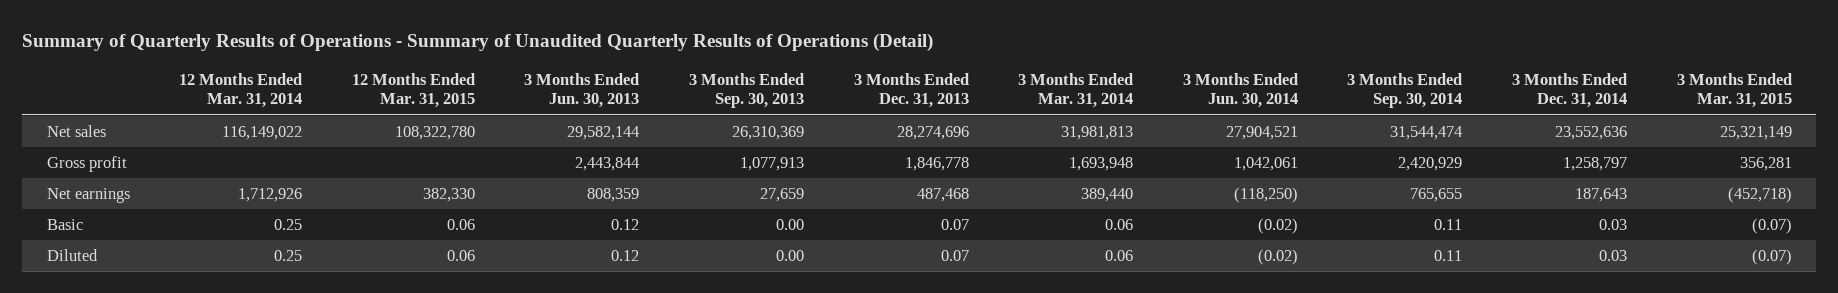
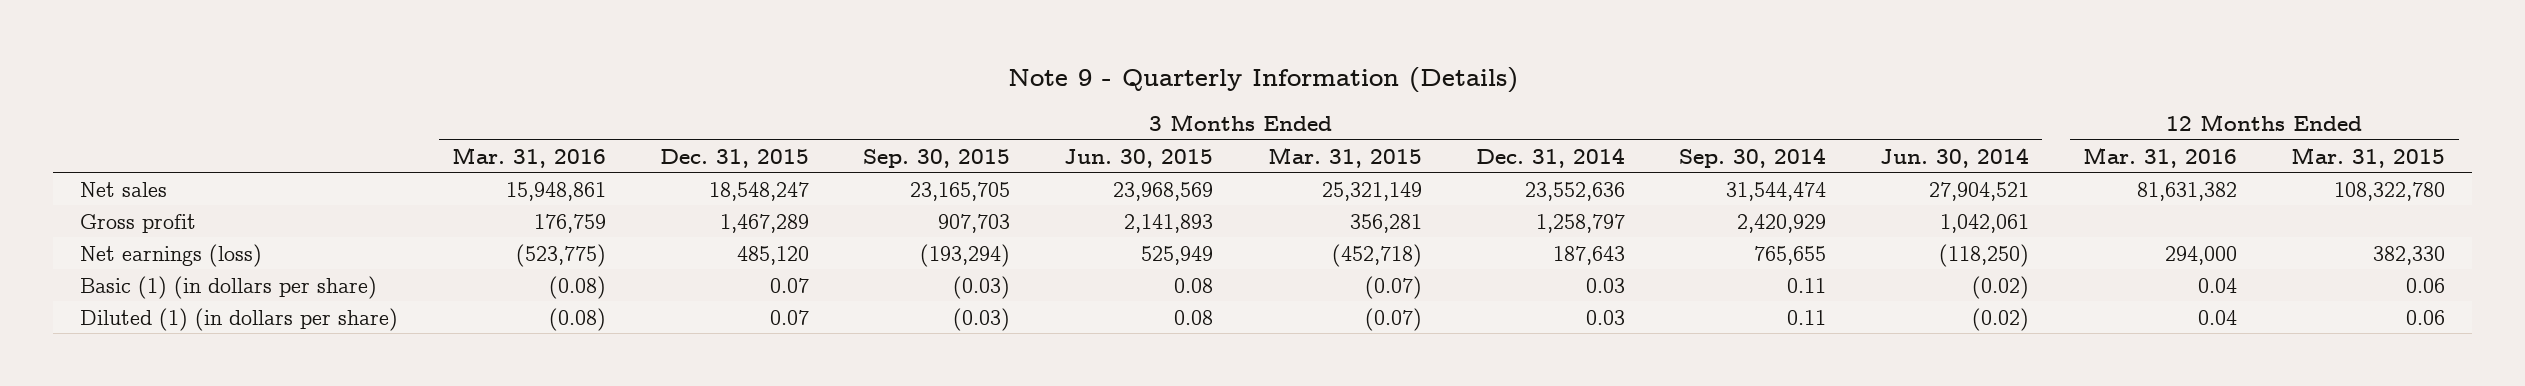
- Summary of Quarterly Results of Operations - Summary of Unaudited Quarterly Results of Operations (Detail)
+ Note 9 - Quarterly Information (Details)
- | 12 Months Ended Mar. 31, 2014 | 12 Months Ended Mar. 31, 2015 | 3 Months Ended Jun. 30, 2013 | 3 Months Ended Sep. 30, 2013 | 3 Months Ended Dec. 31, 2013 | 3 Months Ended Mar. 31, 2014 | 3 Months Ended Jun. 30, 2014 | 3 Months Ended Sep. 30, 2014 | 3 Months Ended Dec. 31, 2014 | 3 Months Ended Mar. 31, 2015
+ | 3 Months Ended Mar. 31, 2016 | 3 Months Ended Dec. 31, 2015 | 3 Months Ended Sep. 30, 2015 | 3 Months Ended Jun. 30, 2015 | 3 Months Ended Mar. 31, 2015 | 3 Months Ended Dec. 31, 2014 | 3 Months Ended Sep. 30, 2014 | 3 Months Ended Jun. 30, 2014 | 12 Months Ended Mar. 31, 2016 | 12 Months Ended Mar. 31, 2015
- Net earnings | 1,712,926 | 382,330 | 808,359 | 27,659 | 487,468 | 389,440 | (118,250) | 765,655 | 187,643 | (452,718)
- Basic | 0.25 | 0.06 | 0.12 | 0.00 | 0.07 | 0.06 | (0.02) | 0.11 | 0.03 | (0.07)
- Diluted | 0.25 | 0.06 | 0.12 | 0.00 | 0.07 | 0.06 | (0.02) | 0.11 | 0.03 | (0.07)
+ Net earnings (loss) | (523,775) | 485,120 | (193,294) | 525,949 | (452,718) | 187,643 | 765,655 | (118,250) | 294,000 | 382,330
+ Basic (1) (in dollars per share) | (0.08) | 0.07 | (0.03) | 0.08 | (0.07) | 0.03 | 0.11 | (0.02) | 0.04 | 0.06
+ Diluted (1) (in dollars per share) | (0.08) | 0.07 | (0.03) | 0.08 | (0.07) | 0.03 | 0.11 | (0.02) | 0.04 | 0.06

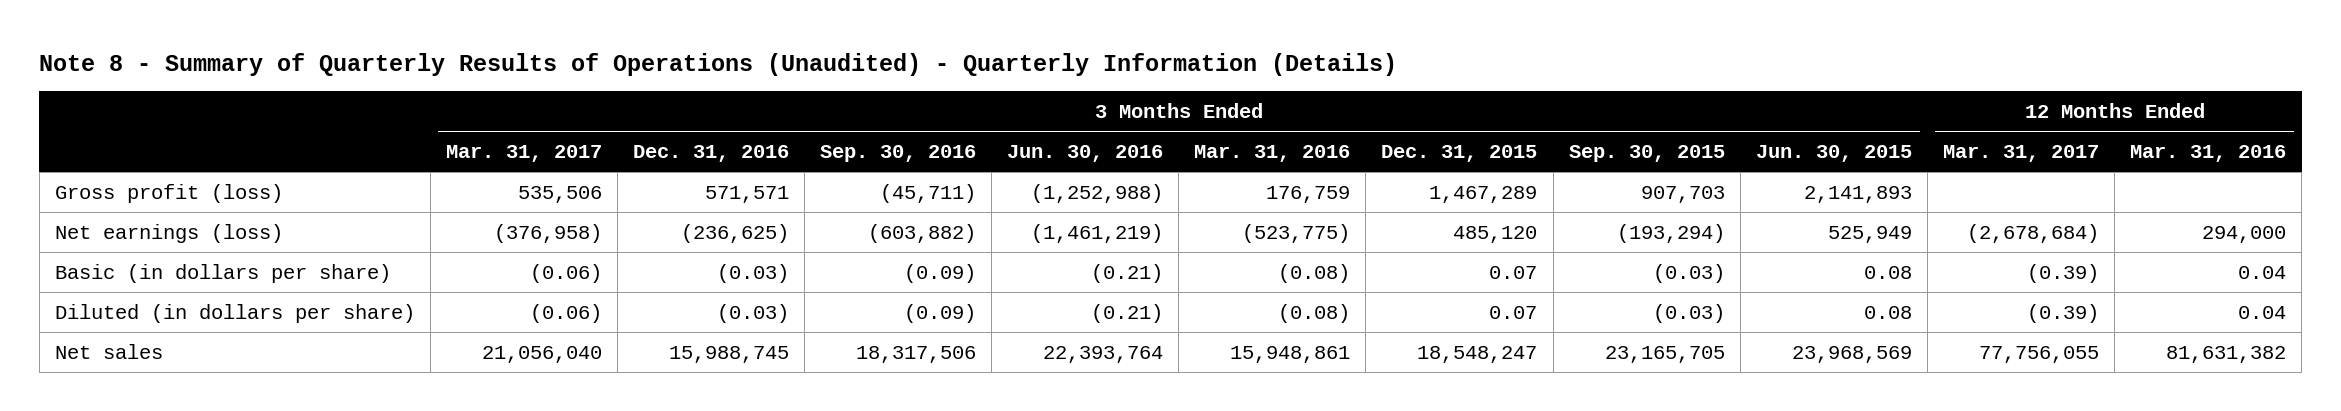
- Note 9 - Quarterly Information (Details)
+ Note 8 - Summary of Quarterly Results of Operations (Unaudited) - Quarterly Information (Details)
- | 3 Months Ended Mar. 31, 2016 | 3 Months Ended Dec. 31, 2015 | 3 Months Ended Sep. 30, 2015 | 3 Months Ended Jun. 30, 2015 | 3 Months Ended Mar. 31, 2015 | 3 Months Ended Dec. 31, 2014 | 3 Months Ended Sep. 30, 2014 | 3 Months Ended Jun. 30, 2014 | 12 Months Ended Mar. 31, 2016 | 12 Months Ended Mar. 31, 2015
+ | 3 Months Ended Mar. 31, 2017 | 3 Months Ended Dec. 31, 2016 | 3 Months Ended Sep. 30, 2016 | 3 Months Ended Jun. 30, 2016 | 3 Months Ended Mar. 31, 2016 | 3 Months Ended Dec. 31, 2015 | 3 Months Ended Sep. 30, 2015 | 3 Months Ended Jun. 30, 2015 | 12 Months Ended Mar. 31, 2017 | 12 Months Ended Mar. 31, 2016
- Gross profit | 176,759 | 1,467,289 | 907,703 | 2,141,893 | 356,281 | 1,258,797 | 2,420,929 | 1,042,061 | |
+ Gross profit (loss) | 535,506 | 571,571 | (45,711) | (1,252,988) | 176,759 | 1,467,289 | 907,703 | 2,141,893 | |
- Basic (1) (in dollars per share) | (0.08) | 0.07 | (0.03) | 0.08 | (0.07) | 0.03 | 0.11 | (0.02) | 0.04 | 0.06
- Diluted (1) (in dollars per share) | (0.08) | 0.07 | (0.03) | 0.08 | (0.07) | 0.03 | 0.11 | (0.02) | 0.04 | 0.06
+ Basic (in dollars per share) | (0.06) | (0.03) | (0.09) | (0.21) | (0.08) | 0.07 | (0.03) | 0.08 | (0.39) | 0.04
+ Diluted (in dollars per share) | (0.06) | (0.03) | (0.09) | (0.21) | (0.08) | 0.07 | (0.03) | 0.08 | (0.39) | 0.04
moved down: Net sales | 21,056,040 | 15,988,745 | 18,317,506 | 22,393,764 | 15,948,861 | 18,548,247 | 23,165,705 | 23,968,569 | 77,756,055 | 81,631,382

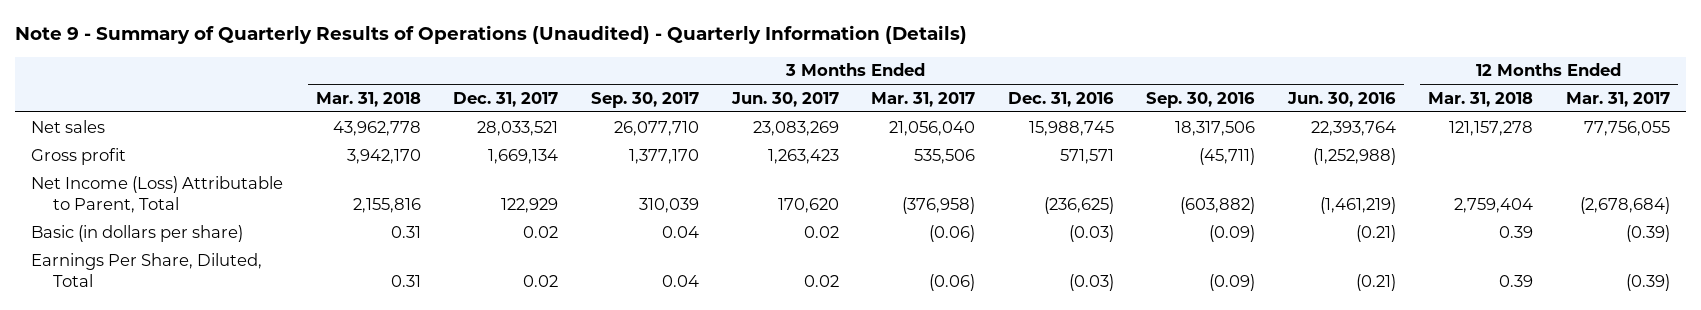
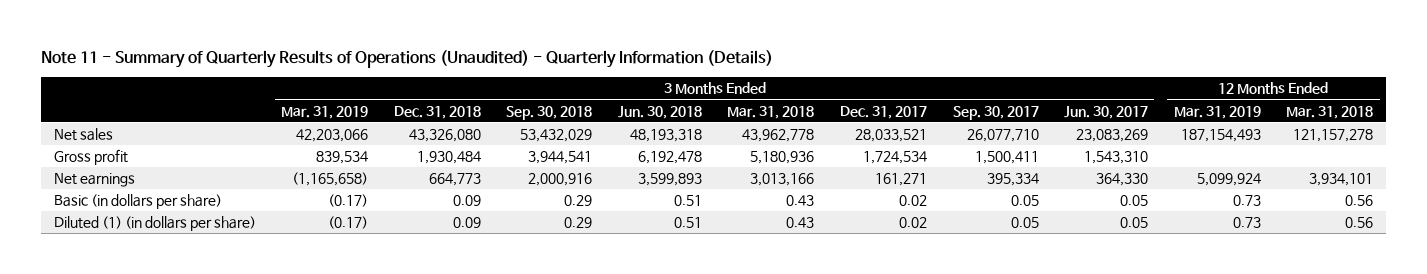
- Note 9 - Summary of Quarterly Results of Operations (Unaudited) - Quarterly Information (Details)
+ Note 11 - Summary of Quarterly Results of Operations (Unaudited) - Quarterly Information (Details)
- | 3 Months Ended Mar. 31, 2018 | 3 Months Ended Dec. 31, 2017 | 3 Months Ended Sep. 30, 2017 | 3 Months Ended Jun. 30, 2017 | 3 Months Ended Mar. 31, 2017 | 3 Months Ended Dec. 31, 2016 | 3 Months Ended Sep. 30, 2016 | 3 Months Ended Jun. 30, 2016 | 12 Months Ended Mar. 31, 2018 | 12 Months Ended Mar. 31, 2017
+ | 3 Months Ended Mar. 31, 2019 | 3 Months Ended Dec. 31, 2018 | 3 Months Ended Sep. 30, 2018 | 3 Months Ended Jun. 30, 2018 | 3 Months Ended Mar. 31, 2018 | 3 Months Ended Dec. 31, 2017 | 3 Months Ended Sep. 30, 2017 | 3 Months Ended Jun. 30, 2017 | 12 Months Ended Mar. 31, 2019 | 12 Months Ended Mar. 31, 2018
- Gross profit | 3,942,170 | 1,669,134 | 1,377,170 | 1,263,423 | 535,506 | 571,571 | (45,711) | (1,252,988) | |
- Net Income (Loss) Attributable to Parent, Total | 2,155,816 | 122,929 | 310,039 | 170,620 | (376,958) | (236,625) | (603,882) | (1,461,219) | 2,759,404 | (2,678,684)
- Basic (in dollars per share) | 0.31 | 0.02 | 0.04 | 0.02 | (0.06) | (0.03) | (0.09) | (0.21) | 0.39 | (0.39)
- Earnings Per Share, Diluted, Total | 0.31 | 0.02 | 0.04 | 0.02 | (0.06) | (0.03) | (0.09) | (0.21) | 0.39 | (0.39)
+ Gross profit | 839,534 | 1,930,484 | 3,944,541 | 6,192,478 | 5,180,936 | 1,724,534 | 1,500,411 | 1,543,310 | |
+ Net earnings | (1,165,658) | 664,773 | 2,000,916 | 3,599,893 | 3,013,166 | 161,271 | 395,334 | 364,330 | 5,099,924 | 3,934,101
+ Basic (in dollars per share) | (0.17) | 0.09 | 0.29 | 0.51 | 0.43 | 0.02 | 0.05 | 0.05 | 0.73 | 0.56
+ Diluted (1) (in dollars per share) | (0.17) | 0.09 | 0.29 | 0.51 | 0.43 | 0.02 | 0.05 | 0.05 | 0.73 | 0.56

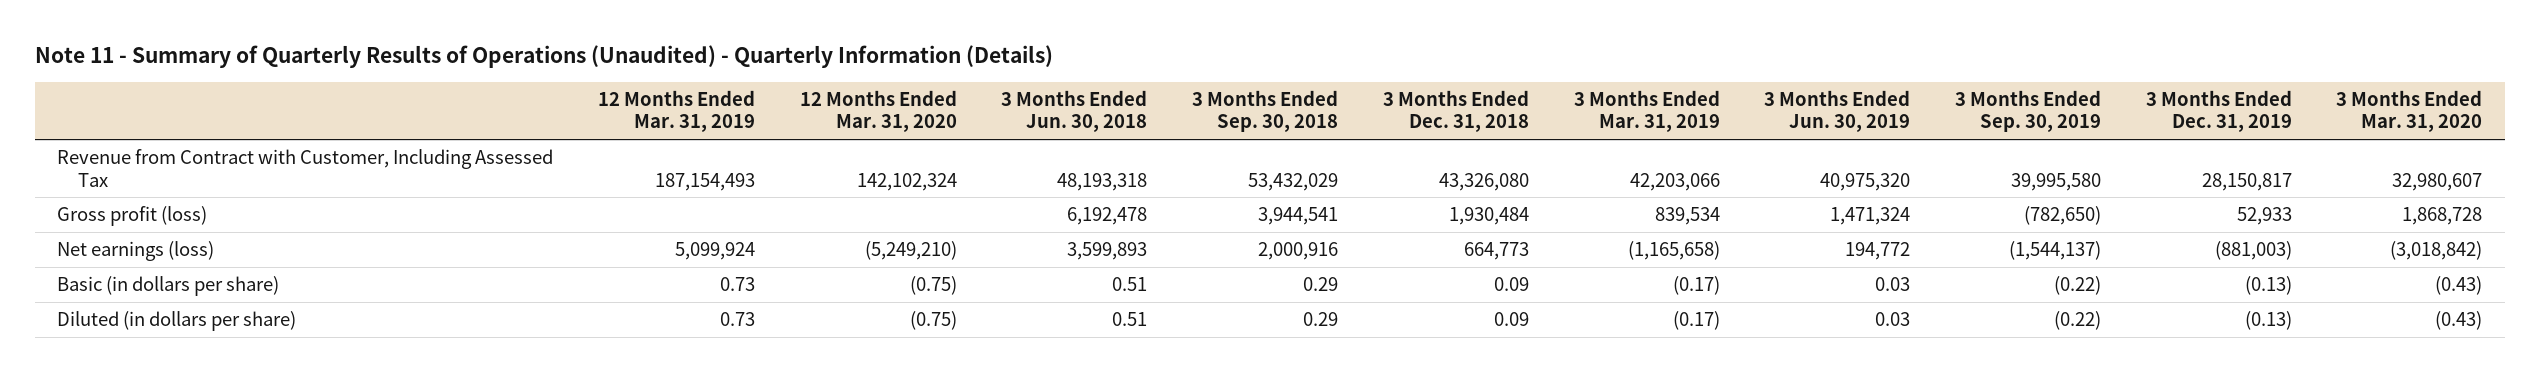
- | 3 Months Ended Mar. 31, 2019 | 3 Months Ended Dec. 31, 2018 | 3 Months Ended Sep. 30, 2018 | 3 Months Ended Jun. 30, 2018 | 3 Months Ended Mar. 31, 2018 | 3 Months Ended Dec. 31, 2017 | 3 Months Ended Sep. 30, 2017 | 3 Months Ended Jun. 30, 2017 | 12 Months Ended Mar. 31, 2019 | 12 Months Ended Mar. 31, 2018
+ | 12 Months Ended Mar. 31, 2019 | 12 Months Ended Mar. 31, 2020 | 3 Months Ended Jun. 30, 2018 | 3 Months Ended Sep. 30, 2018 | 3 Months Ended Dec. 31, 2018 | 3 Months Ended Mar. 31, 2019 | 3 Months Ended Jun. 30, 2019 | 3 Months Ended Sep. 30, 2019 | 3 Months Ended Dec. 31, 2019 | 3 Months Ended Mar. 31, 2020
- Net sales | 42,203,066 | 43,326,080 | 53,432,029 | 48,193,318 | 43,962,778 | 28,033,521 | 26,077,710 | 23,083,269 | 187,154,493 | 121,157,278
- Gross profit | 839,534 | 1,930,484 | 3,944,541 | 6,192,478 | 5,180,936 | 1,724,534 | 1,500,411 | 1,543,310 | |
- Net earnings | (1,165,658) | 664,773 | 2,000,916 | 3,599,893 | 3,013,166 | 161,271 | 395,334 | 364,330 | 5,099,924 | 3,934,101
+ Revenue from Contract with Customer, Including Assessed Tax | 187,154,493 | 142,102,324 | 48,193,318 | 53,432,029 | 43,326,080 | 42,203,066 | 40,975,320 | 39,995,580 | 28,150,817 | 32,980,607
+ Gross profit (loss) | | | 6,192,478 | 3,944,541 | 1,930,484 | 839,534 | 1,471,324 | (782,650) | 52,933 | 1,868,728
+ Net earnings (loss) | 5,099,924 | (5,249,210) | 3,599,893 | 2,000,916 | 664,773 | (1,165,658) | 194,772 | (1,544,137) | (881,003) | (3,018,842)
- Diluted (1) (in dollars per share) | (0.17) | 0.09 | 0.29 | 0.51 | 0.43 | 0.02 | 0.05 | 0.05 | 0.73 | 0.56
+ Diluted (in dollars per share) | 0.73 | (0.75) | 0.51 | 0.29 | 0.09 | (0.17) | 0.03 | (0.22) | (0.13) | (0.43)

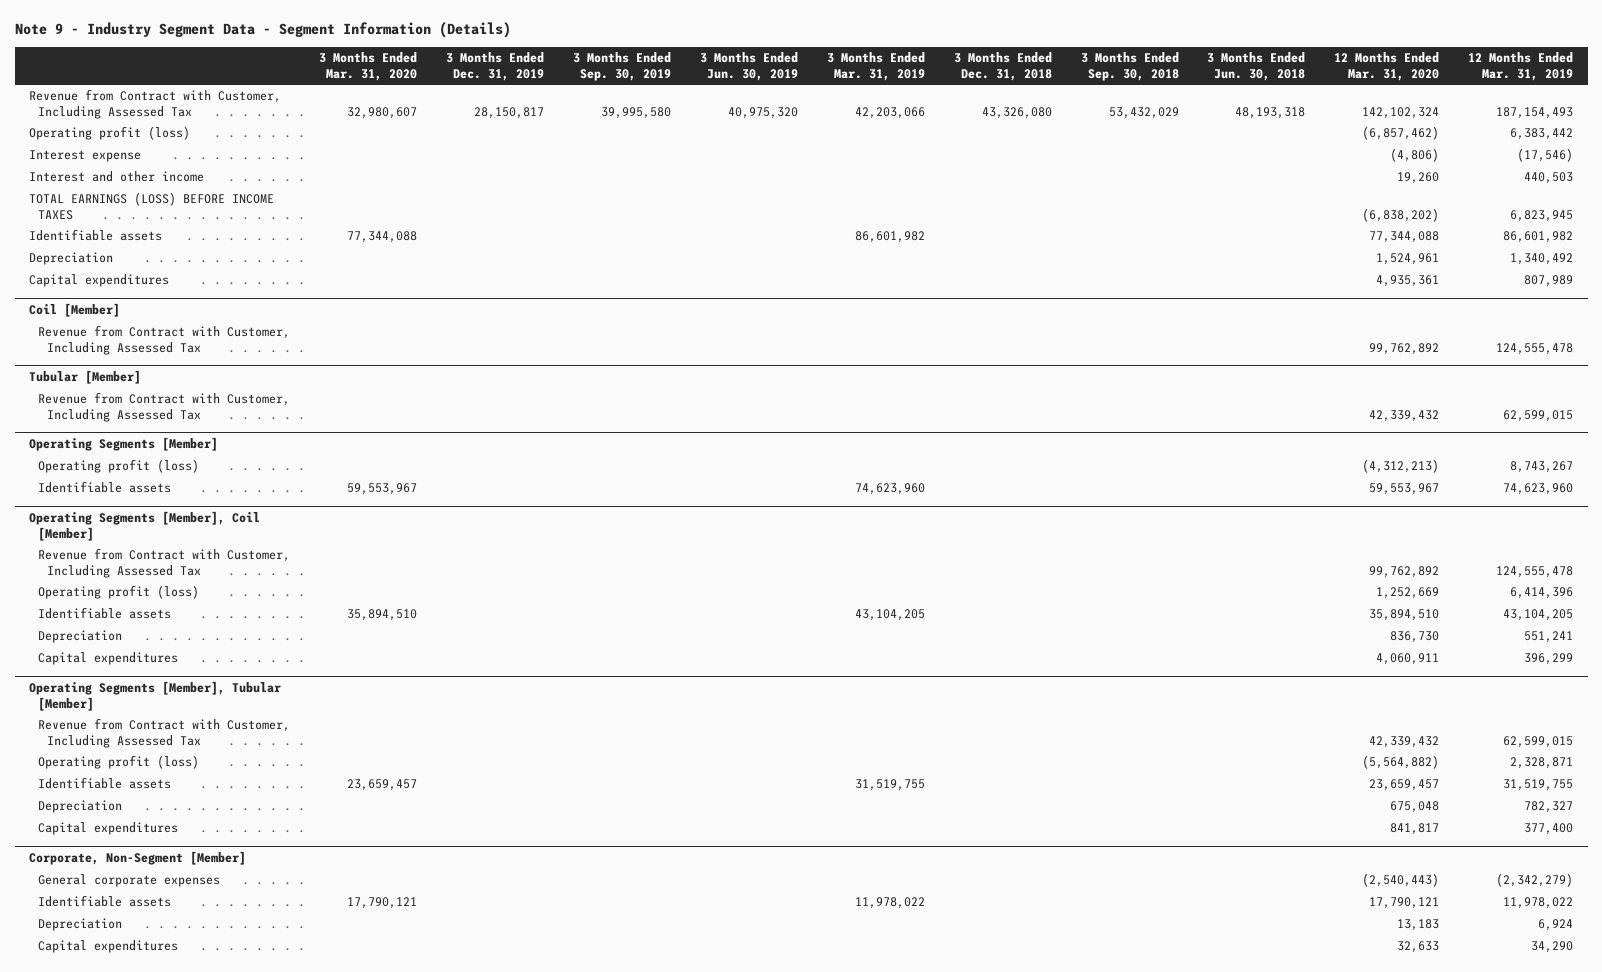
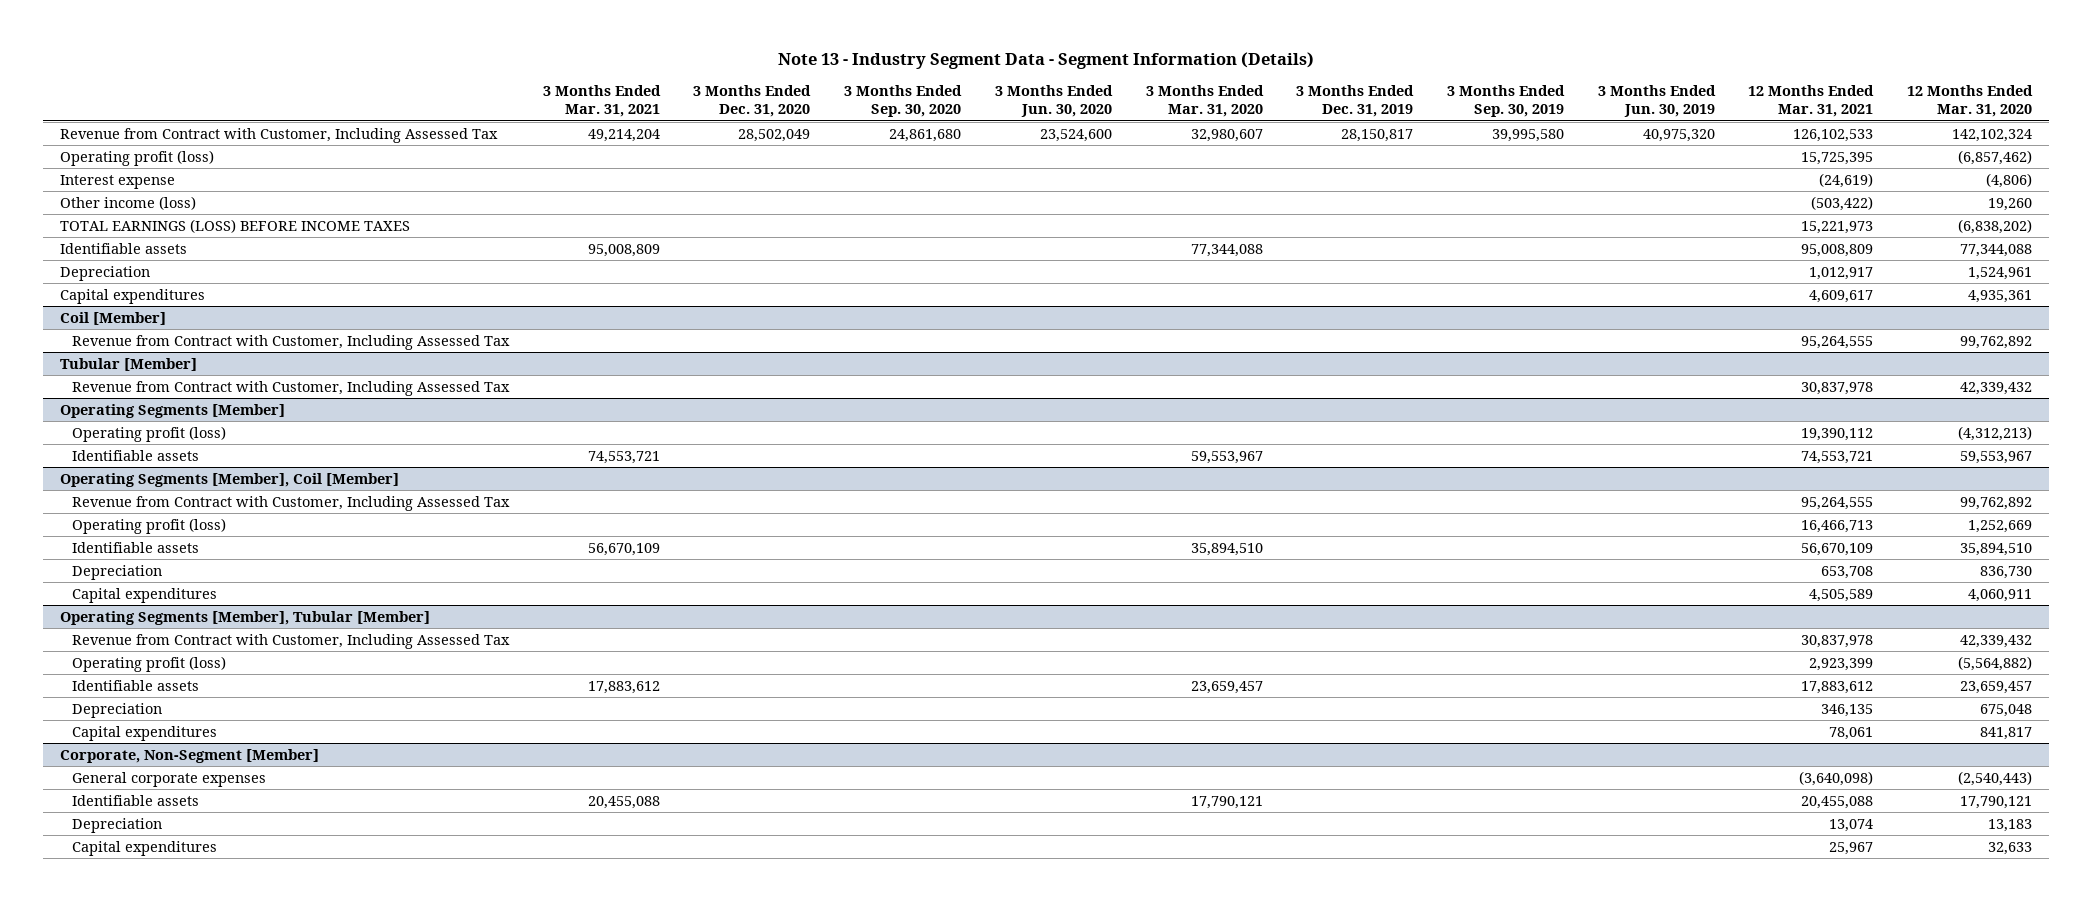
- Note 9 - Industry Segment Data - Segment Information (Details)
+ Note 13 - Industry Segment Data - Segment Information (Details)
- | 3 Months Ended Mar. 31, 2020 | 3 Months Ended Dec. 31, 2019 | 3 Months Ended Sep. 30, 2019 | 3 Months Ended Jun. 30, 2019 | 3 Months Ended Mar. 31, 2019 | 3 Months Ended Dec. 31, 2018 | 3 Months Ended Sep. 30, 2018 | 3 Months Ended Jun. 30, 2018 | 12 Months Ended Mar. 31, 2020 | 12 Months Ended Mar. 31, 2019
+ | 3 Months Ended Mar. 31, 2021 | 3 Months Ended Dec. 31, 2020 | 3 Months Ended Sep. 30, 2020 | 3 Months Ended Jun. 30, 2020 | 3 Months Ended Mar. 31, 2020 | 3 Months Ended Dec. 31, 2019 | 3 Months Ended Sep. 30, 2019 | 3 Months Ended Jun. 30, 2019 | 12 Months Ended Mar. 31, 2021 | 12 Months Ended Mar. 31, 2020
- Interest and other income | | | | | | | | | 19,260 | 440,503
+ Other income (loss) | | | | | | | | | (503,422) | 19,260

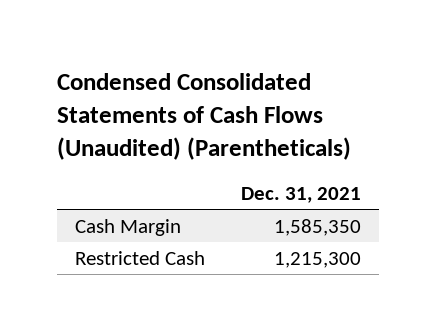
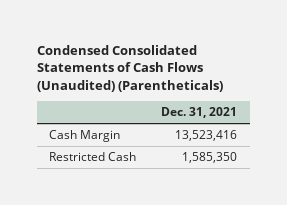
- Cash Margin | 1,585,350
- Restricted Cash | 1,215,300
+ Cash Margin | 13,523,416
+ Restricted Cash | 1,585,350

